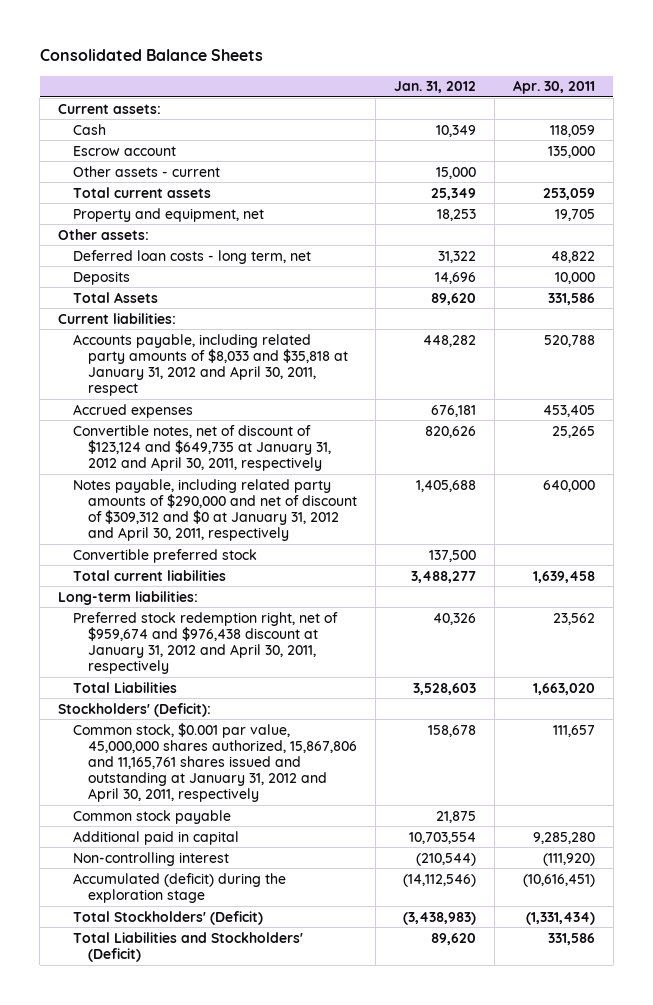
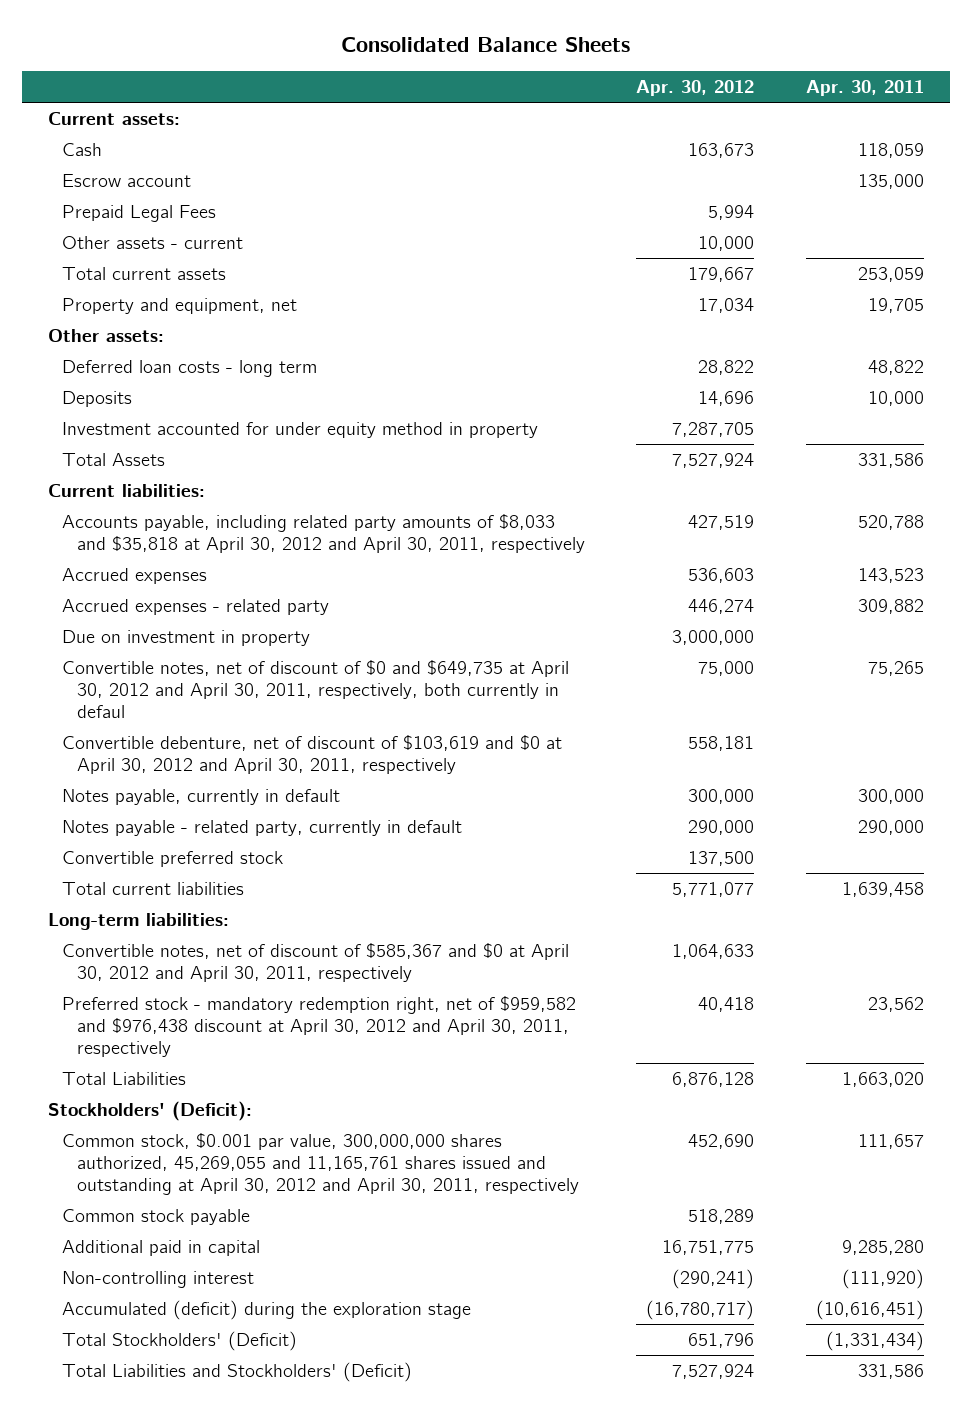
- | Jan. 31, 2012 | Apr. 30, 2011
+ | Apr. 30, 2012 | Apr. 30, 2011
+ Prepaid Legal Fees | 5,994 |
- Deferred loan costs - long term, net | 31,322 | 48,822
+ Deferred loan costs - long term | 28,822 | 48,822
+ Investment accounted for under equity method in property | 7,287,705 |
- Accounts payable, including related party amounts of $8,033 and $35,818 at January 31, 2012 and April 30, 2011, respect | 448,282 | 520,788
- Accrued expenses | 676,181 | 453,405
- Convertible notes, net of discount of $123,124 and $649,735 at January 31, 2012 and April 30, 2011, respectively | 820,626 | 25,265
- Notes payable, including related party amounts of $290,000 and net of discount of $309,312 and $0 at January 31, 2012 and April 30, 2011, respectively | 1,405,688 | 640,000
+ Accounts payable, including related party amounts of $8,033 and $35,818 at April 30, 2012 and April 30, 2011, respectively | 427,519 | 520,788
+ Accrued expenses | 536,603 | 143,523
+ Accrued expenses - related party | 446,274 | 309,882
+ Due on investment in property | 3,000,000 |
+ Convertible notes, net of discount of $0 and $649,735 at April 30, 2012 and April 30, 2011, respectively, both currently in defaul | 75,000 | 75,265
+ Convertible debenture, net of discount of $103,619 and $0 at April 30, 2012 and April 30, 2011, respectively | 558,181 |
+ Notes payable, currently in default | 300,000 | 300,000
+ Notes payable - related party, currently in default | 290,000 | 290,000
- Preferred stock redemption right, net of $959,674 and $976,438 discount at January 31, 2012 and April 30, 2011, respectively | 40,326 | 23,562
+ Convertible notes, net of discount of $585,367 and $0 at April 30, 2012 and April 30, 2011, respectively | 1,064,633 |
+ Preferred stock - mandatory redemption right, net of $959,582 and $976,438 discount at April 30, 2012 and April 30, 2011, respectively | 40,418 | 23,562
- Common stock, $0.001 par value, 45,000,000 shares authorized, 15,867,806 and 11,165,761 shares issued and outstanding at January 31, 2012 and April 30, 2011, respectively | 158,678 | 111,657
+ Common stock, $0.001 par value, 300,000,000 shares authorized, 45,269,055 and 11,165,761 shares issued and outstanding at April 30, 2012 and April 30, 2011, respectively | 452,690 | 111,657

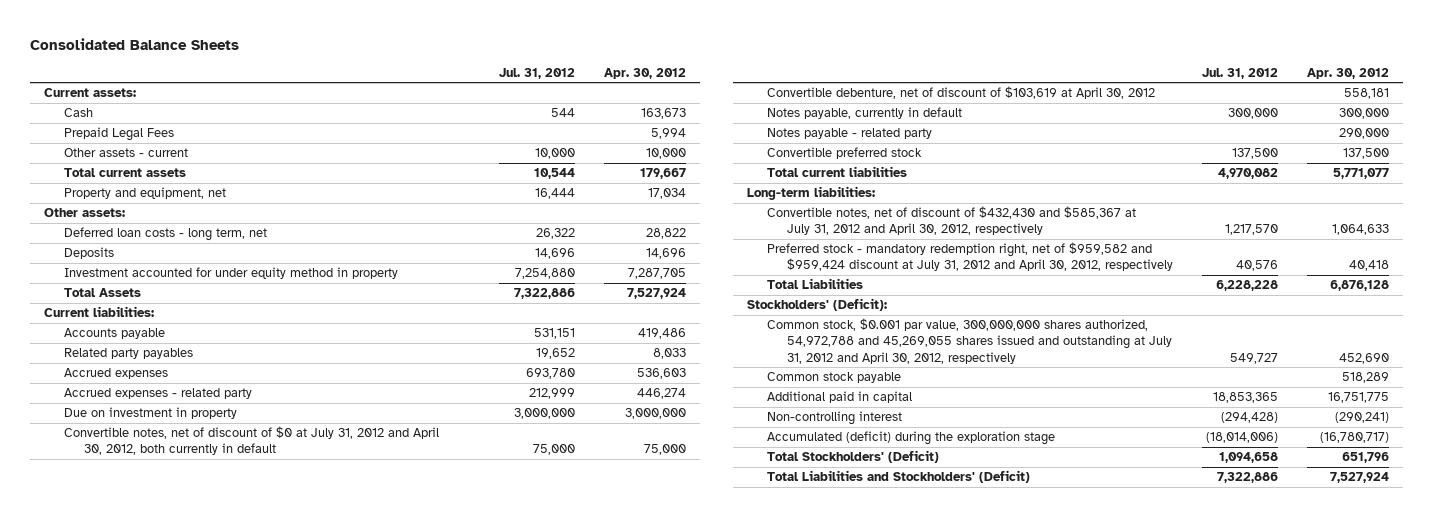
- | Apr. 30, 2012 | Apr. 30, 2011
+ | Jul. 31, 2012 | Apr. 30, 2012
- Escrow account | | 135,000
- Deferred loan costs - long term | 28,822 | 48,822
+ Deferred loan costs - long term, net | 26,322 | 28,822
- Accounts payable, including related party amounts of $8,033 and $35,818 at April 30, 2012 and April 30, 2011, respectively | 427,519 | 520,788
+ Accounts payable | 531,151 | 419,486
+ Related party payables | 19,652 | 8,033
- Convertible notes, net of discount of $0 and $649,735 at April 30, 2012 and April 30, 2011, respectively, both currently in defaul | 75,000 | 75,265
- Convertible debenture, net of discount of $103,619 and $0 at April 30, 2012 and April 30, 2011, respectively | 558,181 |
+ Convertible notes, net of discount of $0 at July 31, 2012 and April 30, 2012, both currently in default | 75,000 | 75,000
+ Convertible debenture, net of discount of $103,619 at April 30, 2012 | | 558,181
- Notes payable - related party, currently in default | 290,000 | 290,000
+ Notes payable - related party | | 290,000
- Convertible notes, net of discount of $585,367 and $0 at April 30, 2012 and April 30, 2011, respectively | 1,064,633 |
- Preferred stock - mandatory redemption right, net of $959,582 and $976,438 discount at April 30, 2012 and April 30, 2011, respectively | 40,418 | 23,562
+ Convertible notes, net of discount of $432,430 and $585,367 at July 31, 2012 and April 30, 2012, respectively | 1,217,570 | 1,064,633
+ Preferred stock - mandatory redemption right, net of $959,582 and $959,424 discount at July 31, 2012 and April 30, 2012, respectively | 40,576 | 40,418
- Common stock, $0.001 par value, 300,000,000 shares authorized, 45,269,055 and 11,165,761 shares issued and outstanding at April 30, 2012 and April 30, 2011, respectively | 452,690 | 111,657
+ Common stock, $0.001 par value, 300,000,000 shares authorized, 54,972,788 and 45,269,055 shares issued and outstanding at July 31, 2012 and April 30, 2012, respectively | 549,727 | 452,690

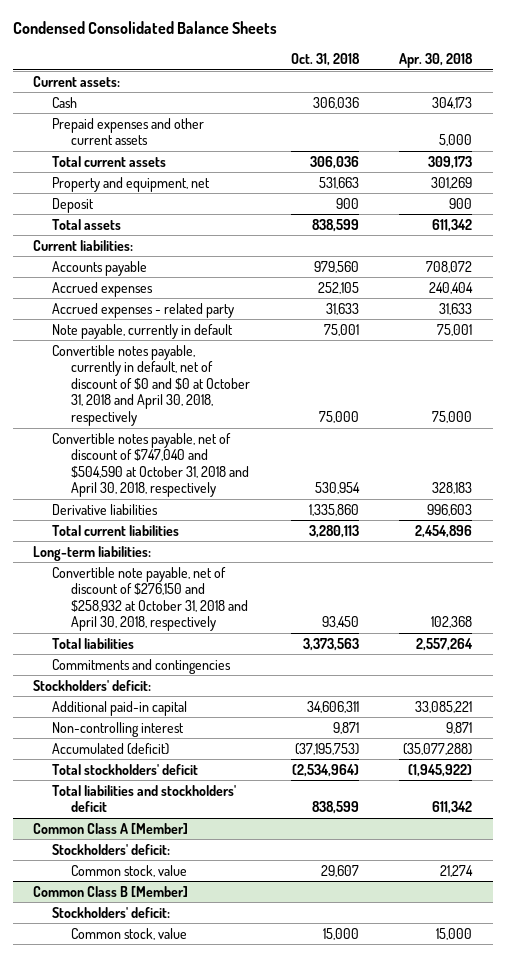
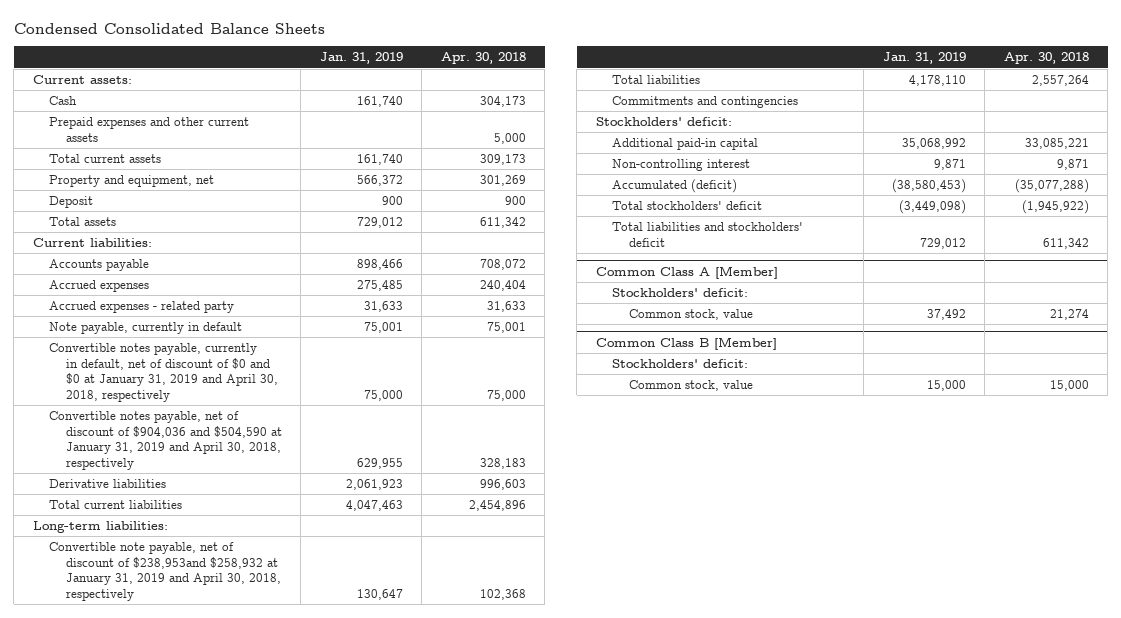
- | Oct. 31, 2018 | Apr. 30, 2018
+ | Jan. 31, 2019 | Apr. 30, 2018
- Convertible notes payable, currently in default, net of discount of $0 and $0 at October 31, 2018 and April 30, 2018, respectively | 75,000 | 75,000
- Convertible notes payable, net of discount of $747,040 and $504,590 at October 31, 2018 and April 30, 2018, respectively | 530,954 | 328,183
+ Convertible notes payable, currently in default, net of discount of $0 and $0 at January 31, 2019 and April 30, 2018, respectively | 75,000 | 75,000
+ Convertible notes payable, net of discount of $904,036 and $504,590 at January 31, 2019 and April 30, 2018, respectively | 629,955 | 328,183
- Convertible note payable, net of discount of $276,150 and $258,932 at October 31, 2018 and April 30, 2018, respectively | 93,450 | 102,368
+ Convertible note payable, net of discount of $238,953and $258,932 at January 31, 2019 and April 30, 2018, respectively | 130,647 | 102,368

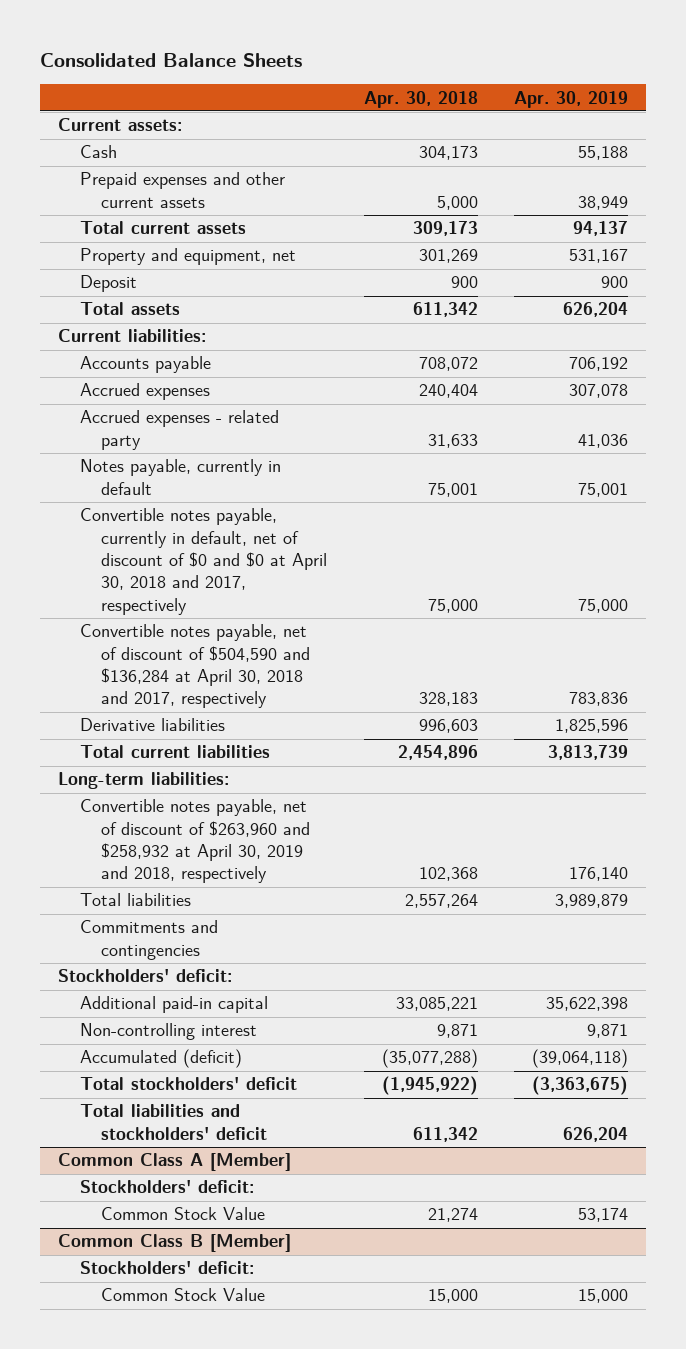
- Condensed Consolidated Balance Sheets
+ Consolidated Balance Sheets
- | Jan. 31, 2019 | Apr. 30, 2018
+ | Apr. 30, 2018 | Apr. 30, 2019
- Note payable, currently in default | 75,001 | 75,001
- Convertible notes payable, currently in default, net of discount of $0 and $0 at January 31, 2019 and April 30, 2018, respectively | 75,000 | 75,000
- Convertible notes payable, net of discount of $904,036 and $504,590 at January 31, 2019 and April 30, 2018, respectively | 629,955 | 328,183
+ Notes payable, currently in default | 75,001 | 75,001
+ Convertible notes payable, currently in default, net of discount of $0 and $0 at April 30, 2018 and 2017, respectively | 75,000 | 75,000
+ Convertible notes payable, net of discount of $504,590 and $136,284 at April 30, 2018 and 2017, respectively | 328,183 | 783,836
- Convertible note payable, net of discount of $238,953and $258,932 at January 31, 2019 and April 30, 2018, respectively | 130,647 | 102,368
+ Convertible notes payable, net of discount of $263,960 and $258,932 at April 30, 2019 and 2018, respectively | 102,368 | 176,140
@ Common Class A [Member]
- Common stock, value | 37,492 | 21,274
+ Common Stock Value | 21,274 | 53,174
@ Common Class B [Member]
- Common stock, value | 15,000 | 15,000
+ Common Stock Value | 15,000 | 15,000

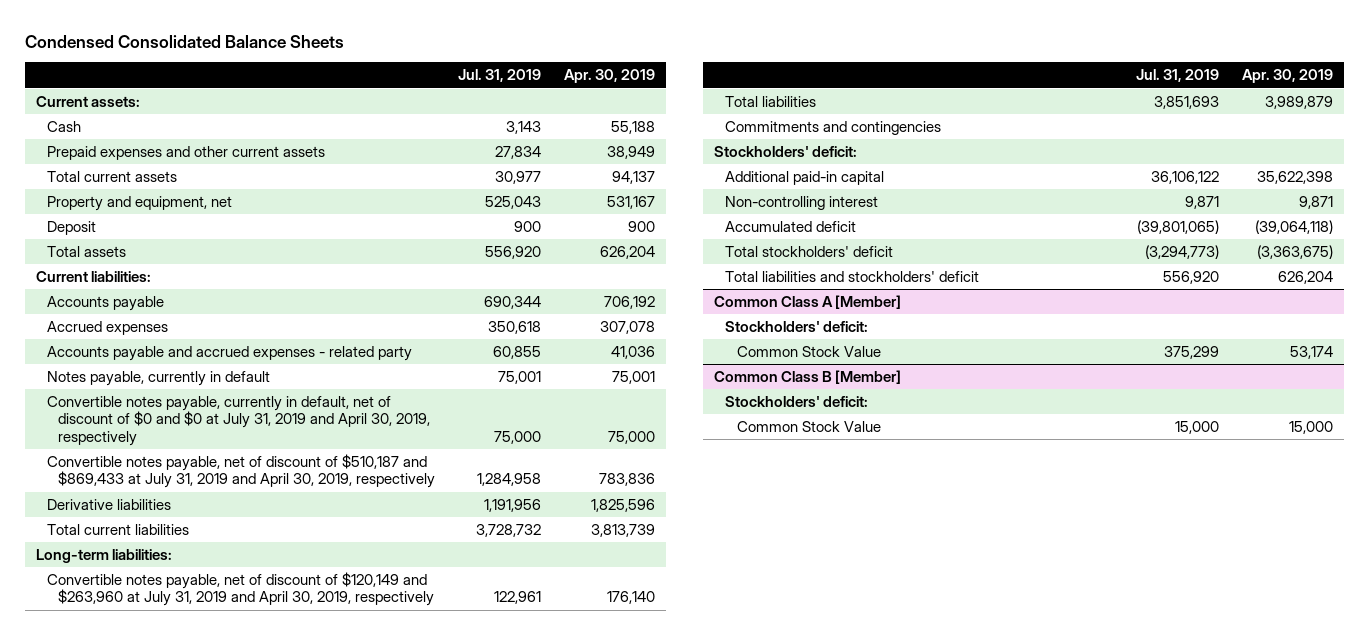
- Consolidated Balance Sheets
+ Condensed Consolidated Balance Sheets
- | Apr. 30, 2018 | Apr. 30, 2019
+ | Jul. 31, 2019 | Apr. 30, 2019
- Accrued expenses - related party | 31,633 | 41,036
+ Accounts payable and accrued expenses - related party | 60,855 | 41,036
- Convertible notes payable, currently in default, net of discount of $0 and $0 at April 30, 2018 and 2017, respectively | 75,000 | 75,000
- Convertible notes payable, net of discount of $504,590 and $136,284 at April 30, 2018 and 2017, respectively | 328,183 | 783,836
+ Convertible notes payable, currently in default, net of discount of $0 and $0 at July 31, 2019 and April 30, 2019, respectively | 75,000 | 75,000
+ Convertible notes payable, net of discount of $510,187 and $869,433 at July 31, 2019 and April 30, 2019, respectively | 1,284,958 | 783,836
- Convertible notes payable, net of discount of $263,960 and $258,932 at April 30, 2019 and 2018, respectively | 102,368 | 176,140
+ Convertible notes payable, net of discount of $120,149 and $263,960 at July 31, 2019 and April 30, 2019, respectively | 122,961 | 176,140
- Accumulated (deficit) | (35,077,288) | (39,064,118)
+ Accumulated deficit | (39,801,065) | (39,064,118)

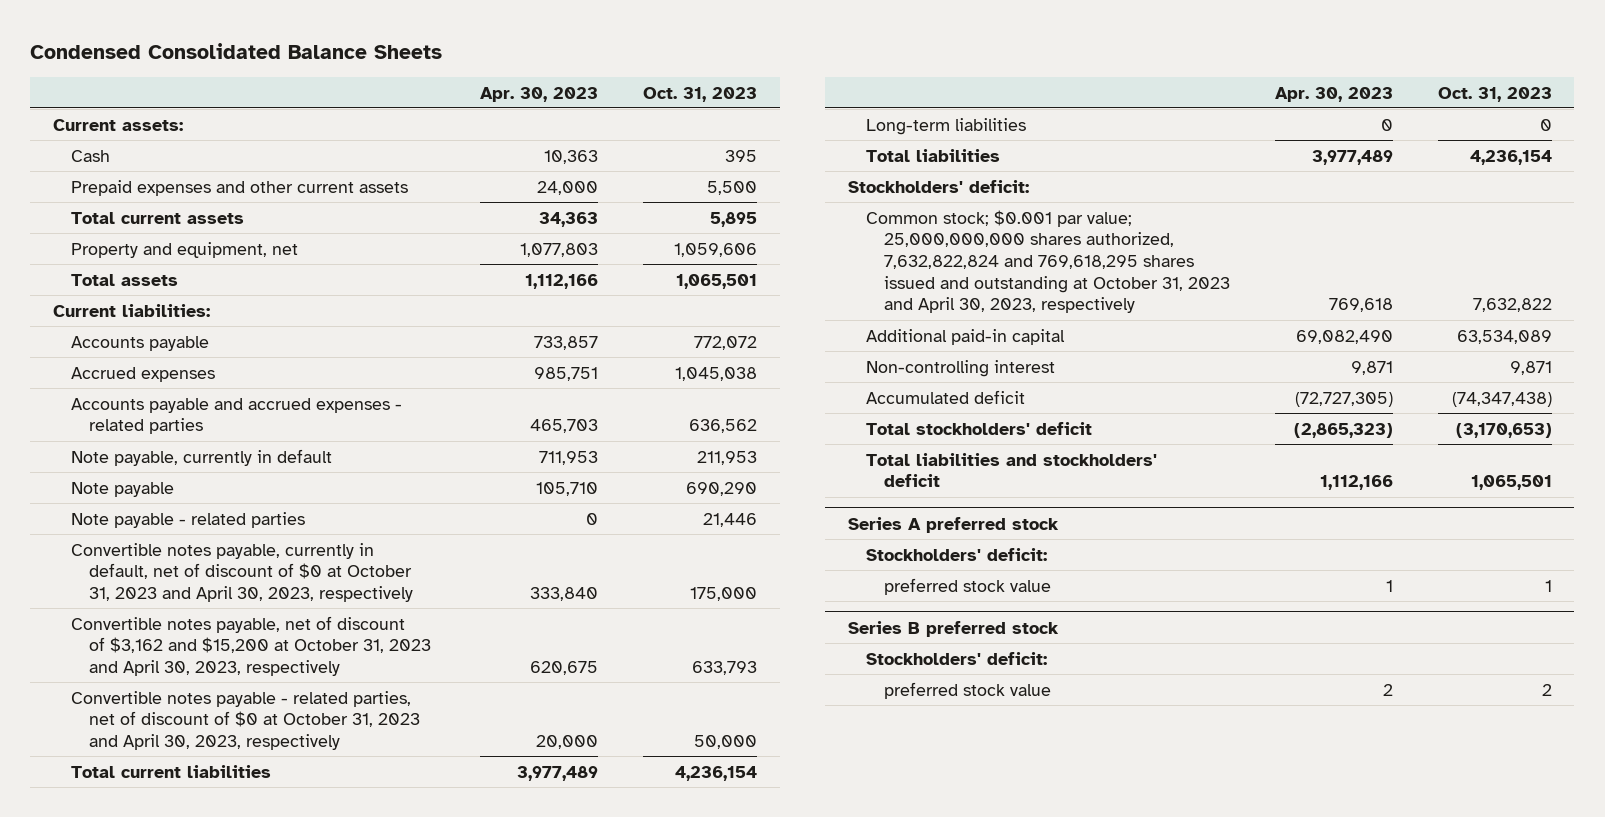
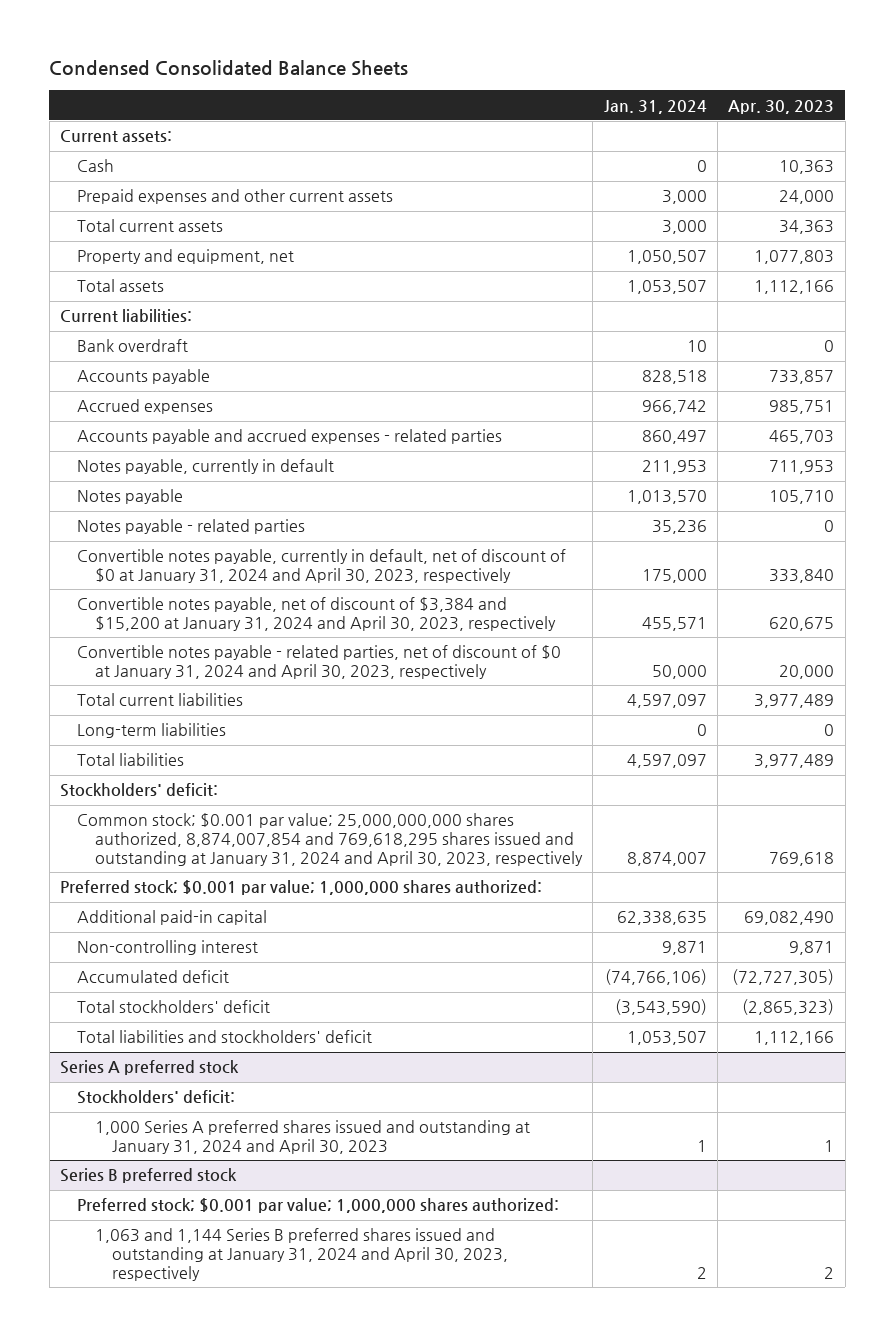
- | Apr. 30, 2023 | Oct. 31, 2023
+ | Jan. 31, 2024 | Apr. 30, 2023
+ Bank overdraft | 10 | 0
- Note payable, currently in default | 711,953 | 211,953
- Note payable | 105,710 | 690,290
- Note payable - related parties | 0 | 21,446
- Convertible notes payable, currently in default, net of discount of $0 at October 31, 2023 and April 30, 2023, respectively | 333,840 | 175,000
- Convertible notes payable, net of discount of $3,162 and $15,200 at October 31, 2023 and April 30, 2023, respectively | 620,675 | 633,793
- Convertible notes payable - related parties, net of discount of $0 at October 31, 2023 and April 30, 2023, respectively | 20,000 | 50,000
+ Notes payable, currently in default | 211,953 | 711,953
+ Notes payable | 1,013,570 | 105,710
+ Notes payable - related parties | 35,236 | 0
+ Convertible notes payable, currently in default, net of discount of $0 at January 31, 2024 and April 30, 2023, respectively | 175,000 | 333,840
+ Convertible notes payable, net of discount of $3,384 and $15,200 at January 31, 2024 and April 30, 2023, respectively | 455,571 | 620,675
+ Convertible notes payable - related parties, net of discount of $0 at January 31, 2024 and April 30, 2023, respectively | 50,000 | 20,000
- Common stock; $0.001 par value; 25,000,000,000 shares authorized, 7,632,822,824 and 769,618,295 shares issued and outstanding at October 31, 2023 and April 30, 2023, respectively | 769,618 | 7,632,822
+ Common stock; $0.001 par value; 25,000,000,000 shares authorized, 8,874,007,854 and 769,618,295 shares issued and outstanding at January 31, 2024 and April 30, 2023, respectively | 8,874,007 | 769,618
+ Preferred stock; $0.001 par value; 1,000,000 shares authorized:
@ Series A preferred stock
- preferred stock value | 1 | 1
+ 1,000 Series A preferred shares issued and outstanding at January 31, 2024 and April 30, 2023 | 1 | 1
@ Series B preferred stock
- Stockholders' deficit:
- preferred stock value | 2 | 2
+ Preferred stock; $0.001 par value; 1,000,000 shares authorized:
+ 1,063 and 1,144 Series B preferred shares issued and outstanding at January 31, 2024 and April 30, 2023, respectively | 2 | 2

